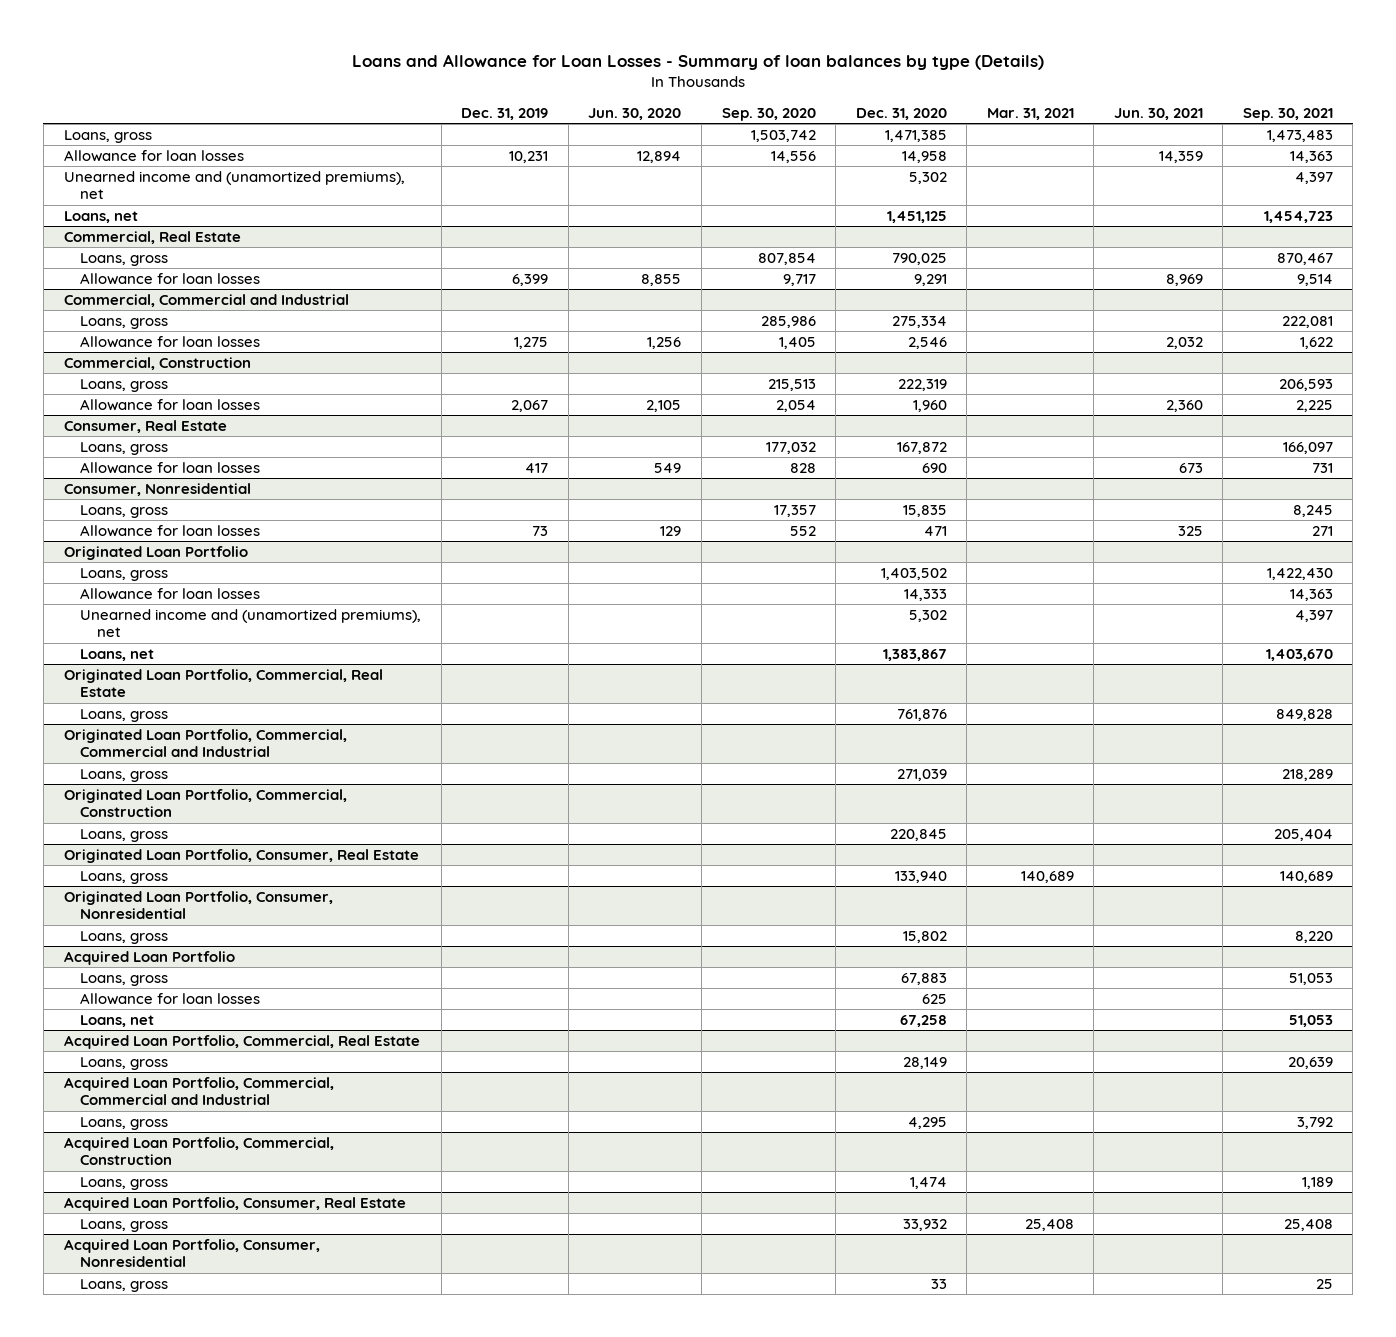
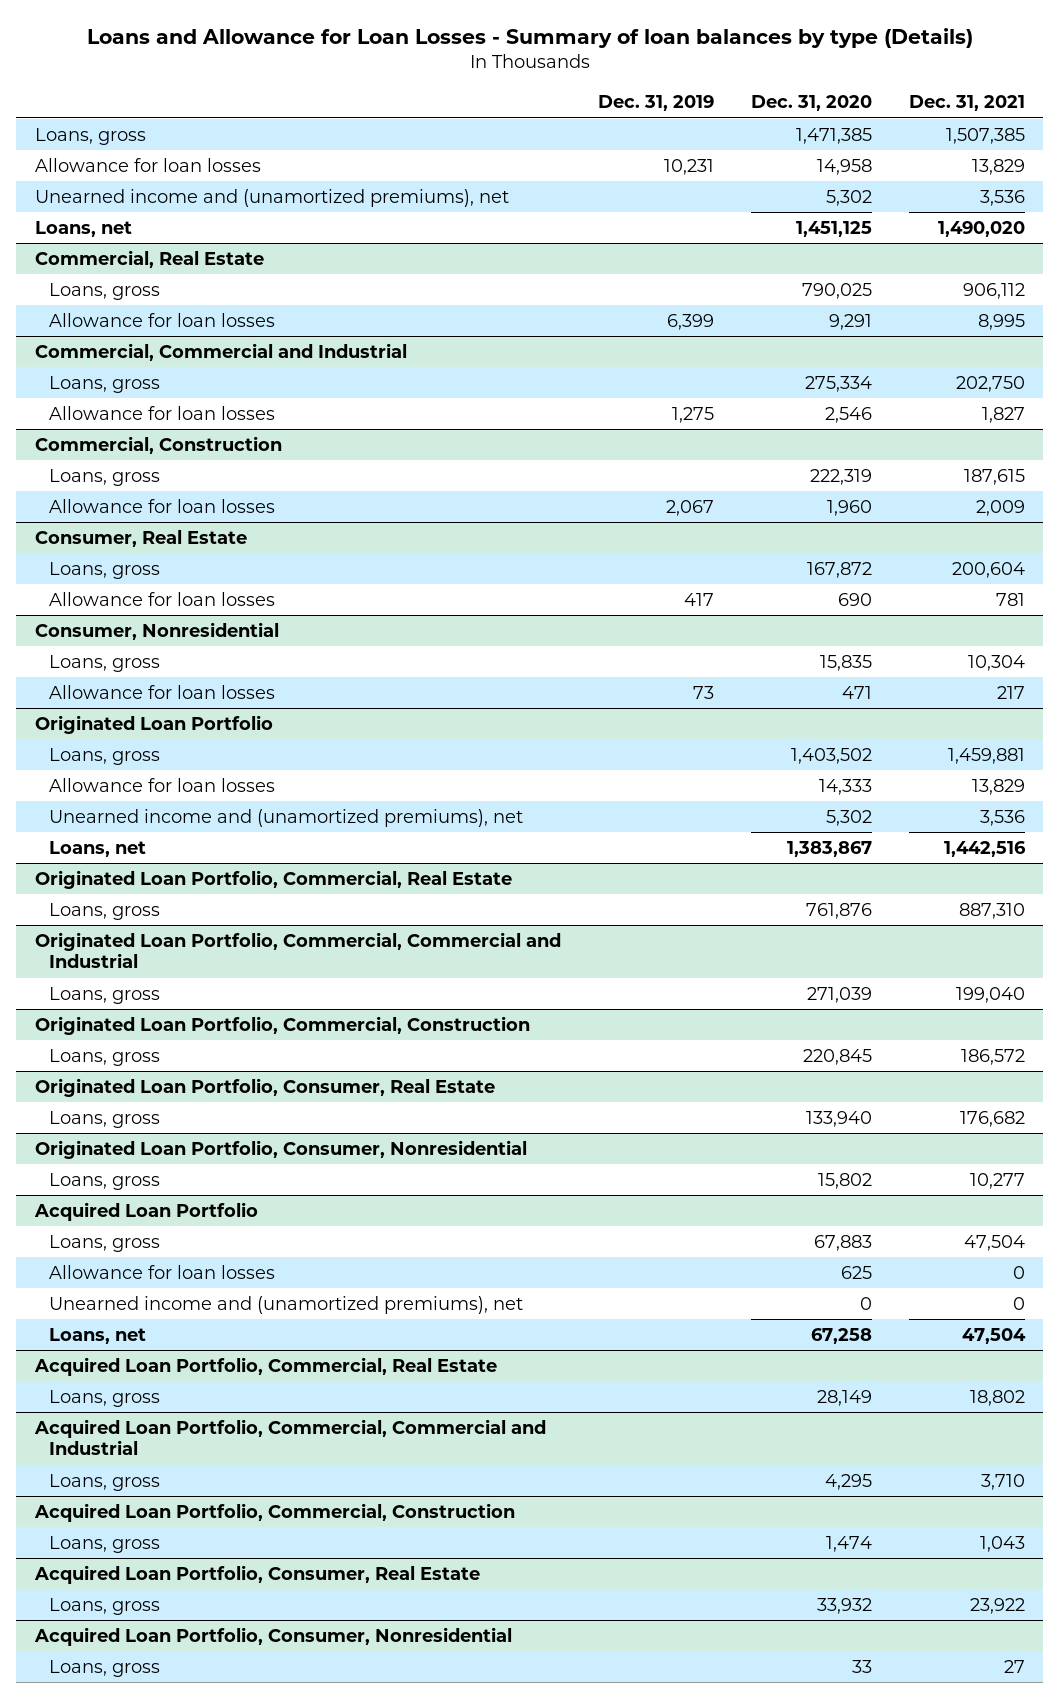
- | Dec. 31, 2019 | Jun. 30, 2020 | Sep. 30, 2020 | Dec. 31, 2020 | Mar. 31, 2021 | Jun. 30, 2021 | Sep. 30, 2021
+ | Dec. 31, 2019 | Dec. 31, 2020 | Dec. 31, 2021
@ Acquired Loan Portfolio
+ Unearned income and (unamortized premiums), net | | 0 | 0

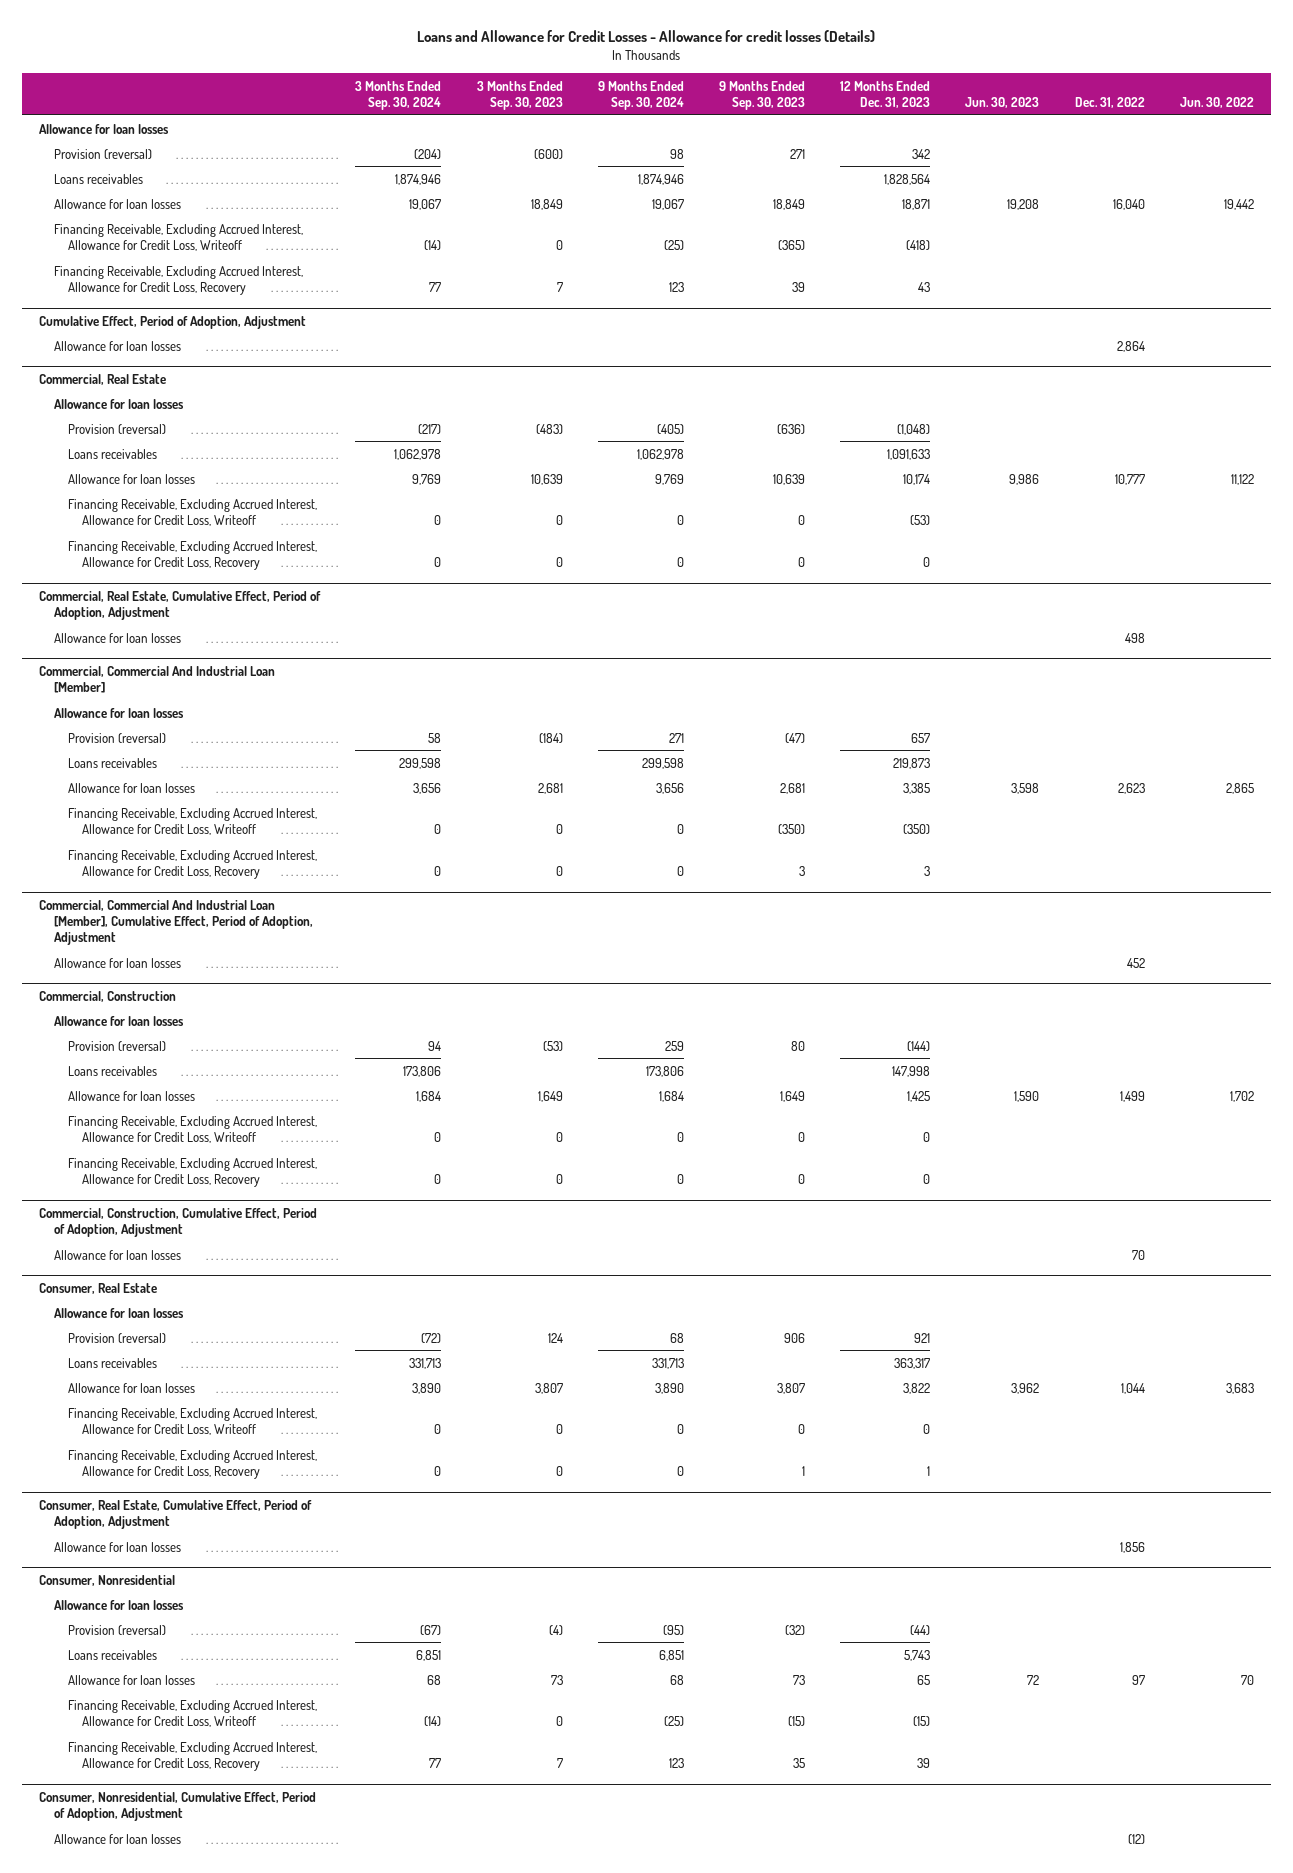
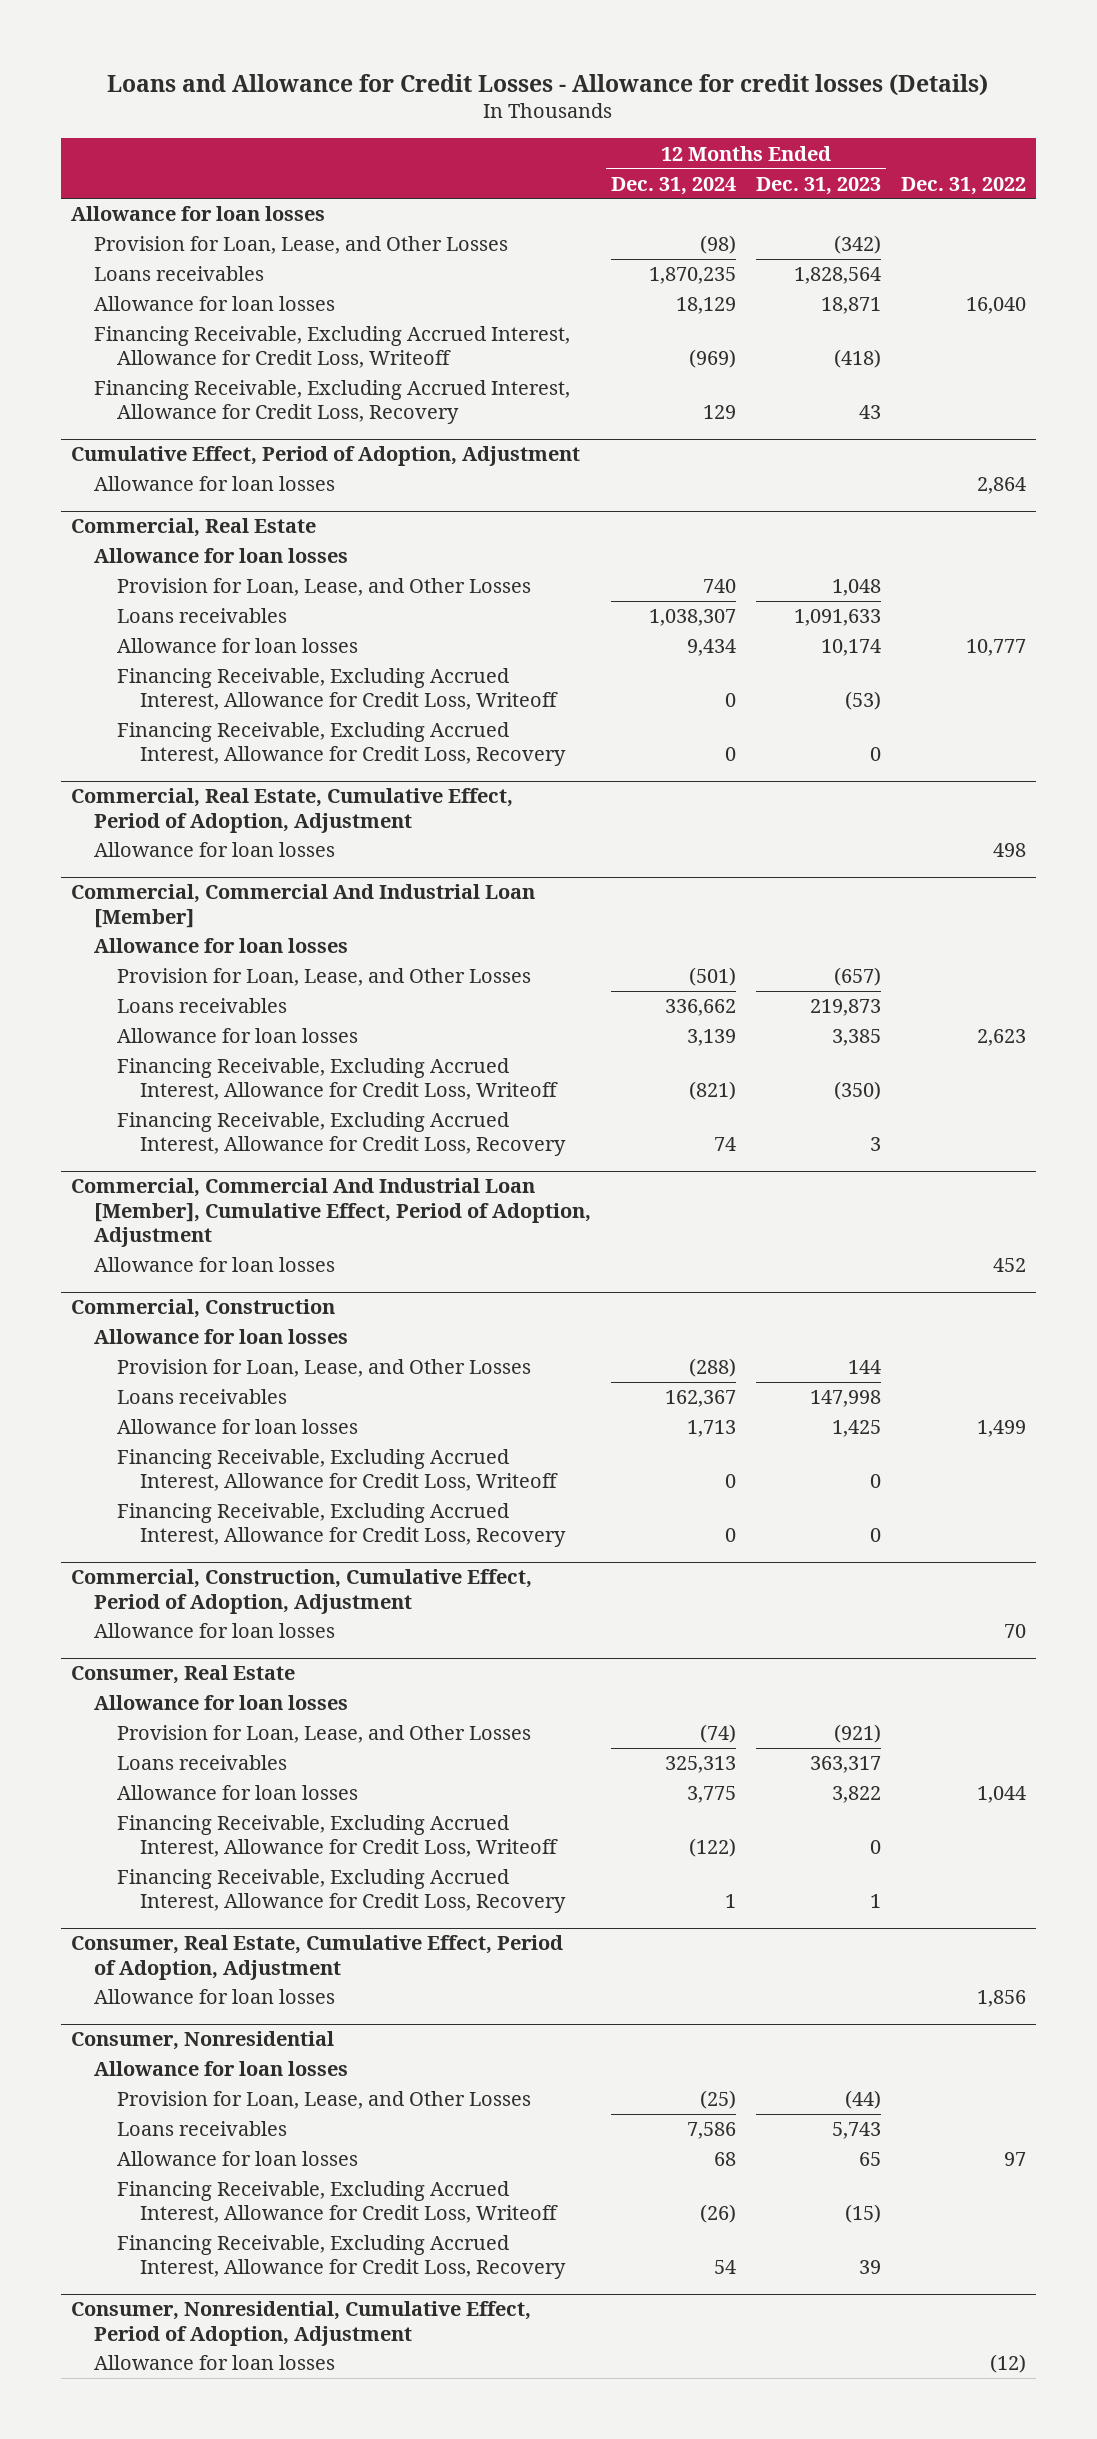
- | 3 Months Ended Sep. 30, 2024 | 3 Months Ended Sep. 30, 2023 | 9 Months Ended Sep. 30, 2024 | 9 Months Ended Sep. 30, 2023 | 12 Months Ended Dec. 31, 2023 | Jun. 30, 2023 | Dec. 31, 2022 | Jun. 30, 2022
+ | 12 Months Ended Dec. 31, 2024 | 12 Months Ended Dec. 31, 2023 | Dec. 31, 2022
- Provision (reversal) | (204) | (600) | 98 | 271 | 342 | | |
+ Provision for Loan, Lease, and Other Losses | (98) | (342) |
@ Commercial, Real Estate
- Provision (reversal) | (217) | (483) | (405) | (636) | (1,048) | | |
+ Provision for Loan, Lease, and Other Losses | 740 | 1,048 |
@ Commercial, Commercial And Industrial Loan [Member]
- Provision (reversal) | 58 | (184) | 271 | (47) | 657 | | |
+ Provision for Loan, Lease, and Other Losses | (501) | (657) |
@ Commercial, Construction
- Provision (reversal) | 94 | (53) | 259 | 80 | (144) | | |
+ Provision for Loan, Lease, and Other Losses | (288) | 144 |
@ Consumer, Real Estate
- Provision (reversal) | (72) | 124 | 68 | 906 | 921 | | |
+ Provision for Loan, Lease, and Other Losses | (74) | (921) |
@ Consumer, Nonresidential
- Provision (reversal) | (67) | (4) | (95) | (32) | (44) | | |
+ Provision for Loan, Lease, and Other Losses | (25) | (44) |

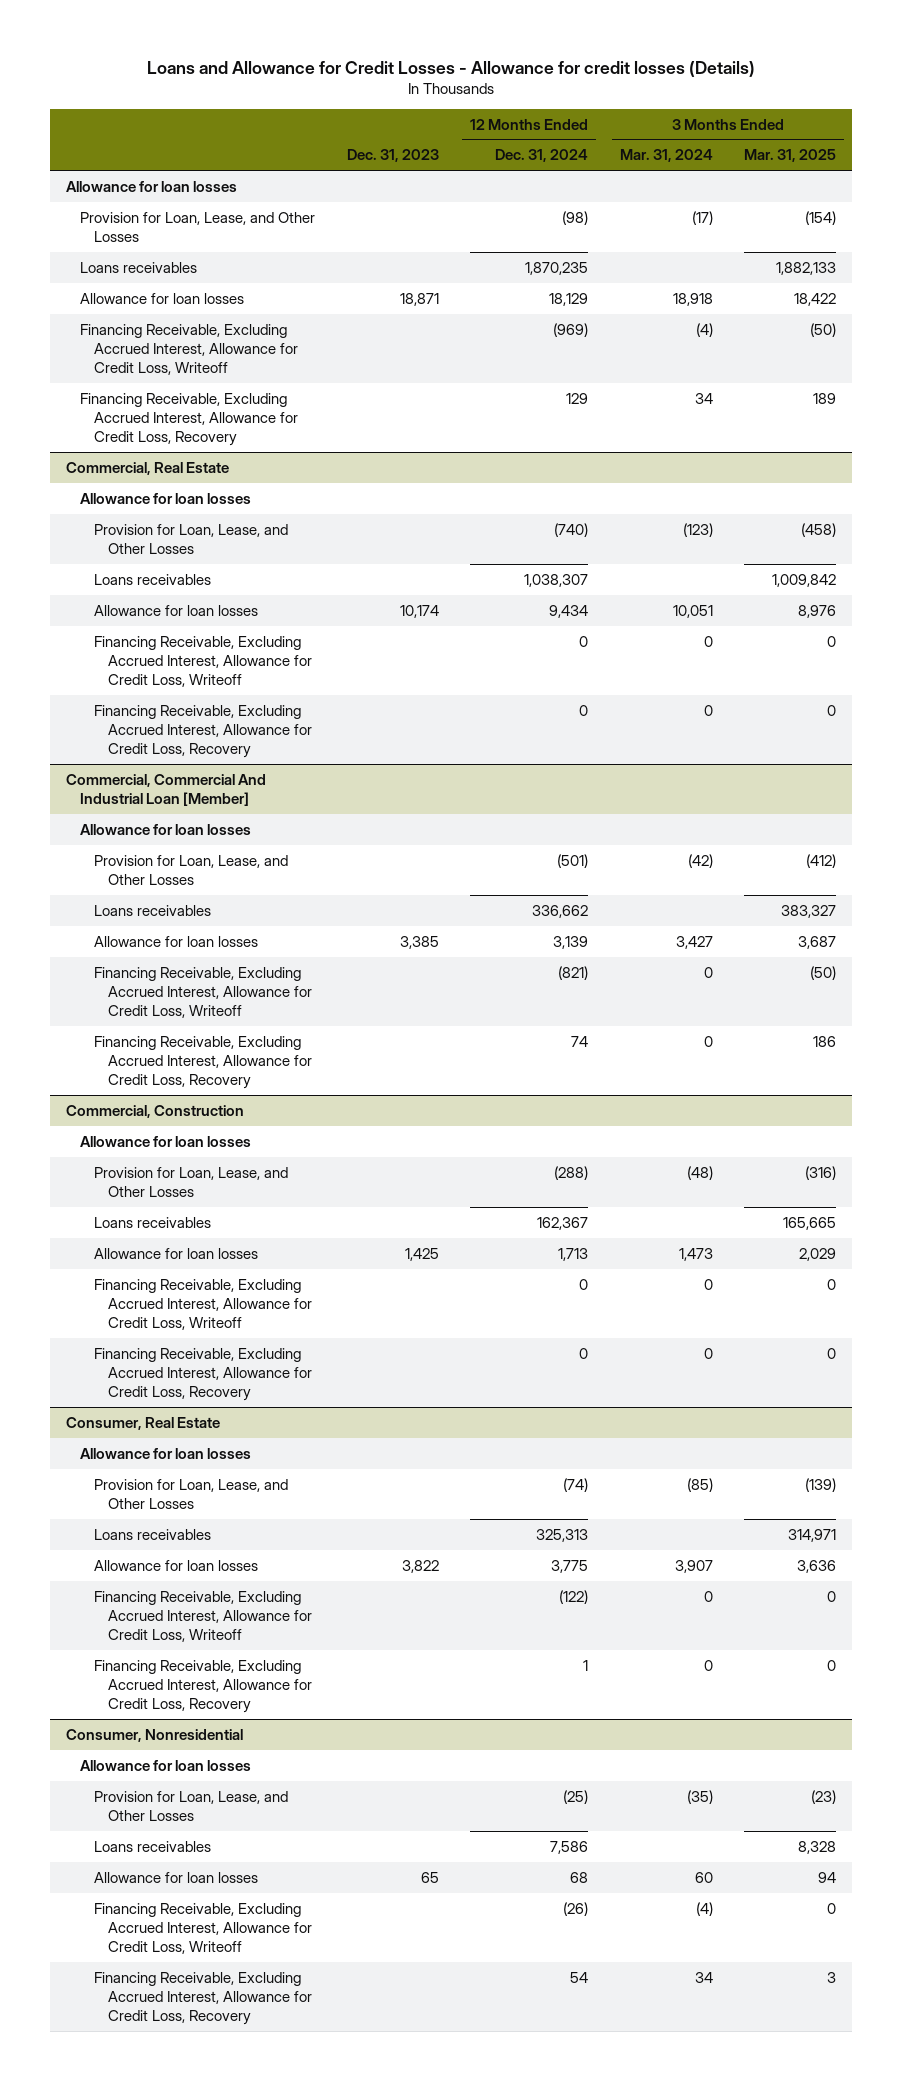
- | 12 Months Ended Dec. 31, 2024 | 12 Months Ended Dec. 31, 2023 | Dec. 31, 2022
+ | Dec. 31, 2023 | 12 Months Ended Dec. 31, 2024 | 3 Months Ended Mar. 31, 2024 | 3 Months Ended Mar. 31, 2025
- Cumulative Effect, Period of Adoption, Adjustment
- Allowance for loan losses | | | 2,864
@ Commercial, Real Estate
- Provision for Loan, Lease, and Other Losses | 740 | 1,048 |
+ Provision for Loan, Lease, and Other Losses | | (740) | (123) | (458)
- Commercial, Real Estate, Cumulative Effect, Period of Adoption, Adjustment
- Allowance for loan losses | | | 498
- Commercial, Commercial And Industrial Loan [Member], Cumulative Effect, Period of Adoption, Adjustment
- Allowance for loan losses | | | 452
- Commercial, Construction, Cumulative Effect, Period of Adoption, Adjustment
- Allowance for loan losses | | | 70
- Consumer, Real Estate, Cumulative Effect, Period of Adoption, Adjustment
- Allowance for loan losses | | | 1,856
- Consumer, Nonresidential, Cumulative Effect, Period of Adoption, Adjustment
- Allowance for loan losses | | | (12)

